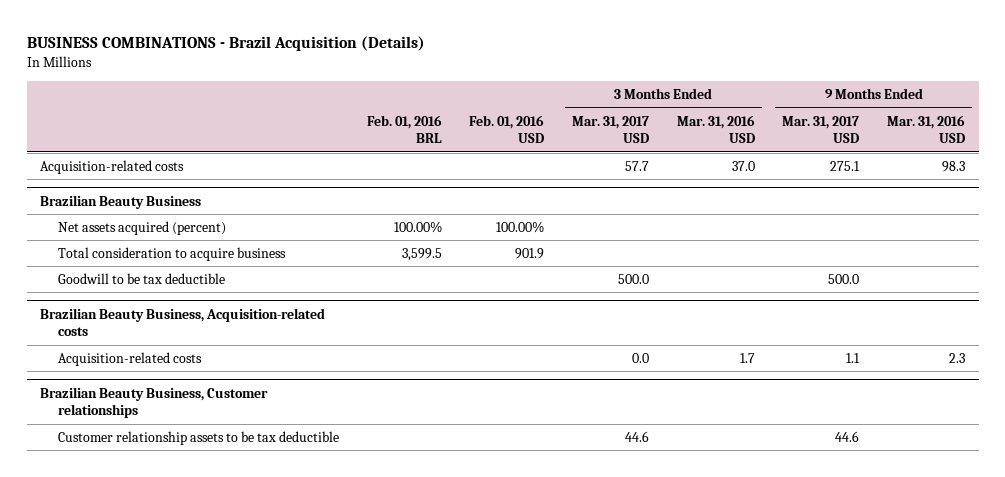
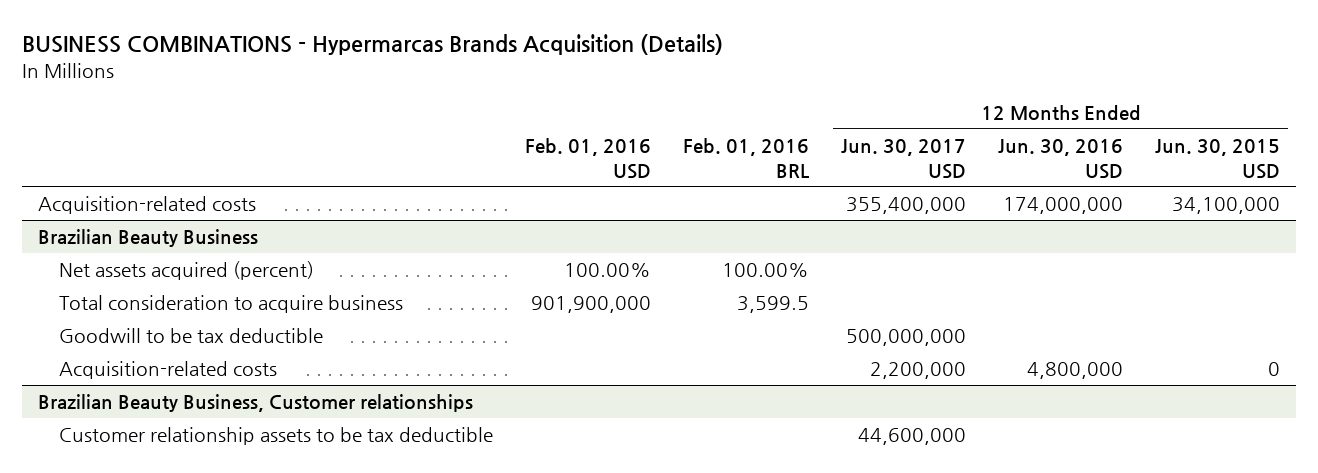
- BUSINESS COMBINATIONS - Brazil Acquisition (Details)
+ BUSINESS COMBINATIONS - Hypermarcas Brands Acquisition (Details)
- | Feb. 01, 2016 BRL | Feb. 01, 2016 USD | 3 Months Ended Mar. 31, 2017 USD | 3 Months Ended Mar. 31, 2016 USD | 9 Months Ended Mar. 31, 2017 USD | 9 Months Ended Mar. 31, 2016 USD
+ | Feb. 01, 2016 USD | Feb. 01, 2016 BRL | 12 Months Ended Jun. 30, 2017 USD | 12 Months Ended Jun. 30, 2016 USD | 12 Months Ended Jun. 30, 2015 USD
@ Brazilian Beauty Business
- Total consideration to acquire business | 3,599.5 | 901.9 | | | |
+ Total consideration to acquire business | 901,900,000 | 3,599.5 | | |
- Brazilian Beauty Business, Acquisition-related costs
- Acquisition-related costs | | | 0.0 | 1.7 | 1.1 | 2.3
@ Brazilian Beauty Business
+ Acquisition-related costs | | | 2,200,000 | 4,800,000 | 0

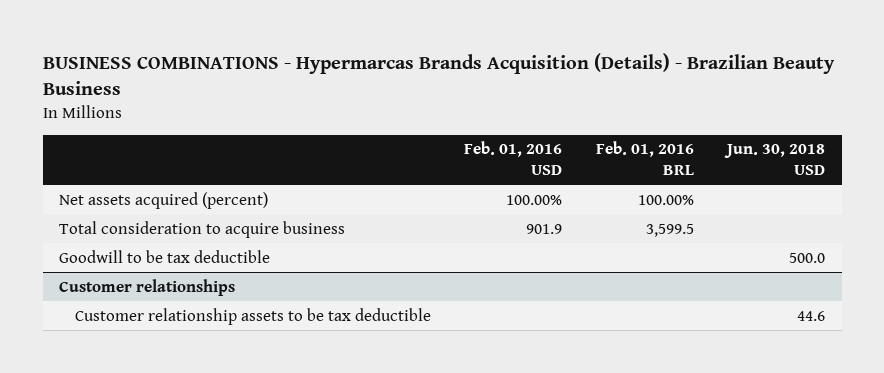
- BUSINESS COMBINATIONS - Hypermarcas Brands Acquisition (Details)
+ BUSINESS COMBINATIONS - Hypermarcas Brands Acquisition (Details) - Brazilian Beauty Business
- | Feb. 01, 2016 USD | Feb. 01, 2016 BRL | 12 Months Ended Jun. 30, 2017 USD | 12 Months Ended Jun. 30, 2016 USD | 12 Months Ended Jun. 30, 2015 USD
+ | Feb. 01, 2016 USD | Feb. 01, 2016 BRL | Jun. 30, 2018 USD
- Acquisition-related costs | | | 355,400,000 | 174,000,000 | 34,100,000
- Brazilian Beauty Business
- Net assets acquired (percent) | 100.00% | 100.00% | | |
- Total consideration to acquire business | 901,900,000 | 3,599.5 | | |
- Goodwill to be tax deductible | | | 500,000,000 | |
- Acquisition-related costs | | | 2,200,000 | 4,800,000 | 0
- Brazilian Beauty Business, Customer relationships
- Customer relationship assets to be tax deductible | | | 44,600,000 | |
+ Net assets acquired (percent) | 100.00% | 100.00% |
+ Total consideration to acquire business | 901.9 | 3,599.5 |
+ Goodwill to be tax deductible | | | 500.0
+ Customer relationships
+ Customer relationship assets to be tax deductible | | | 44.6

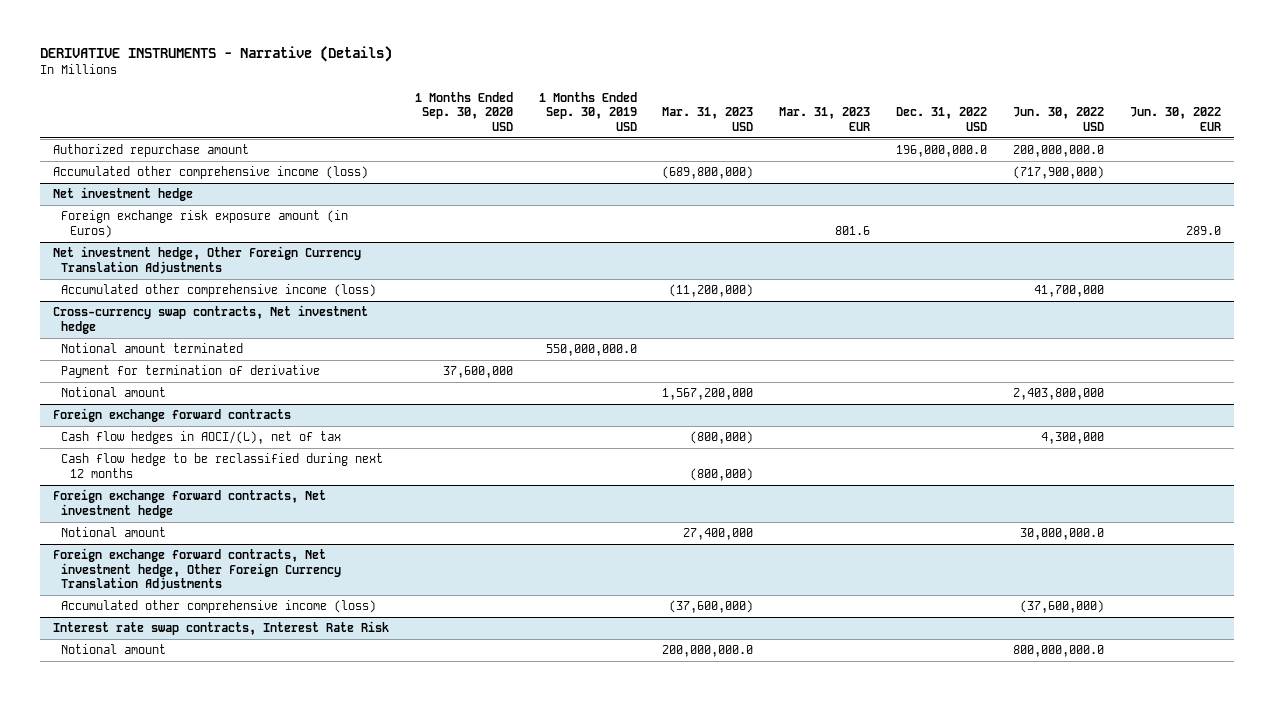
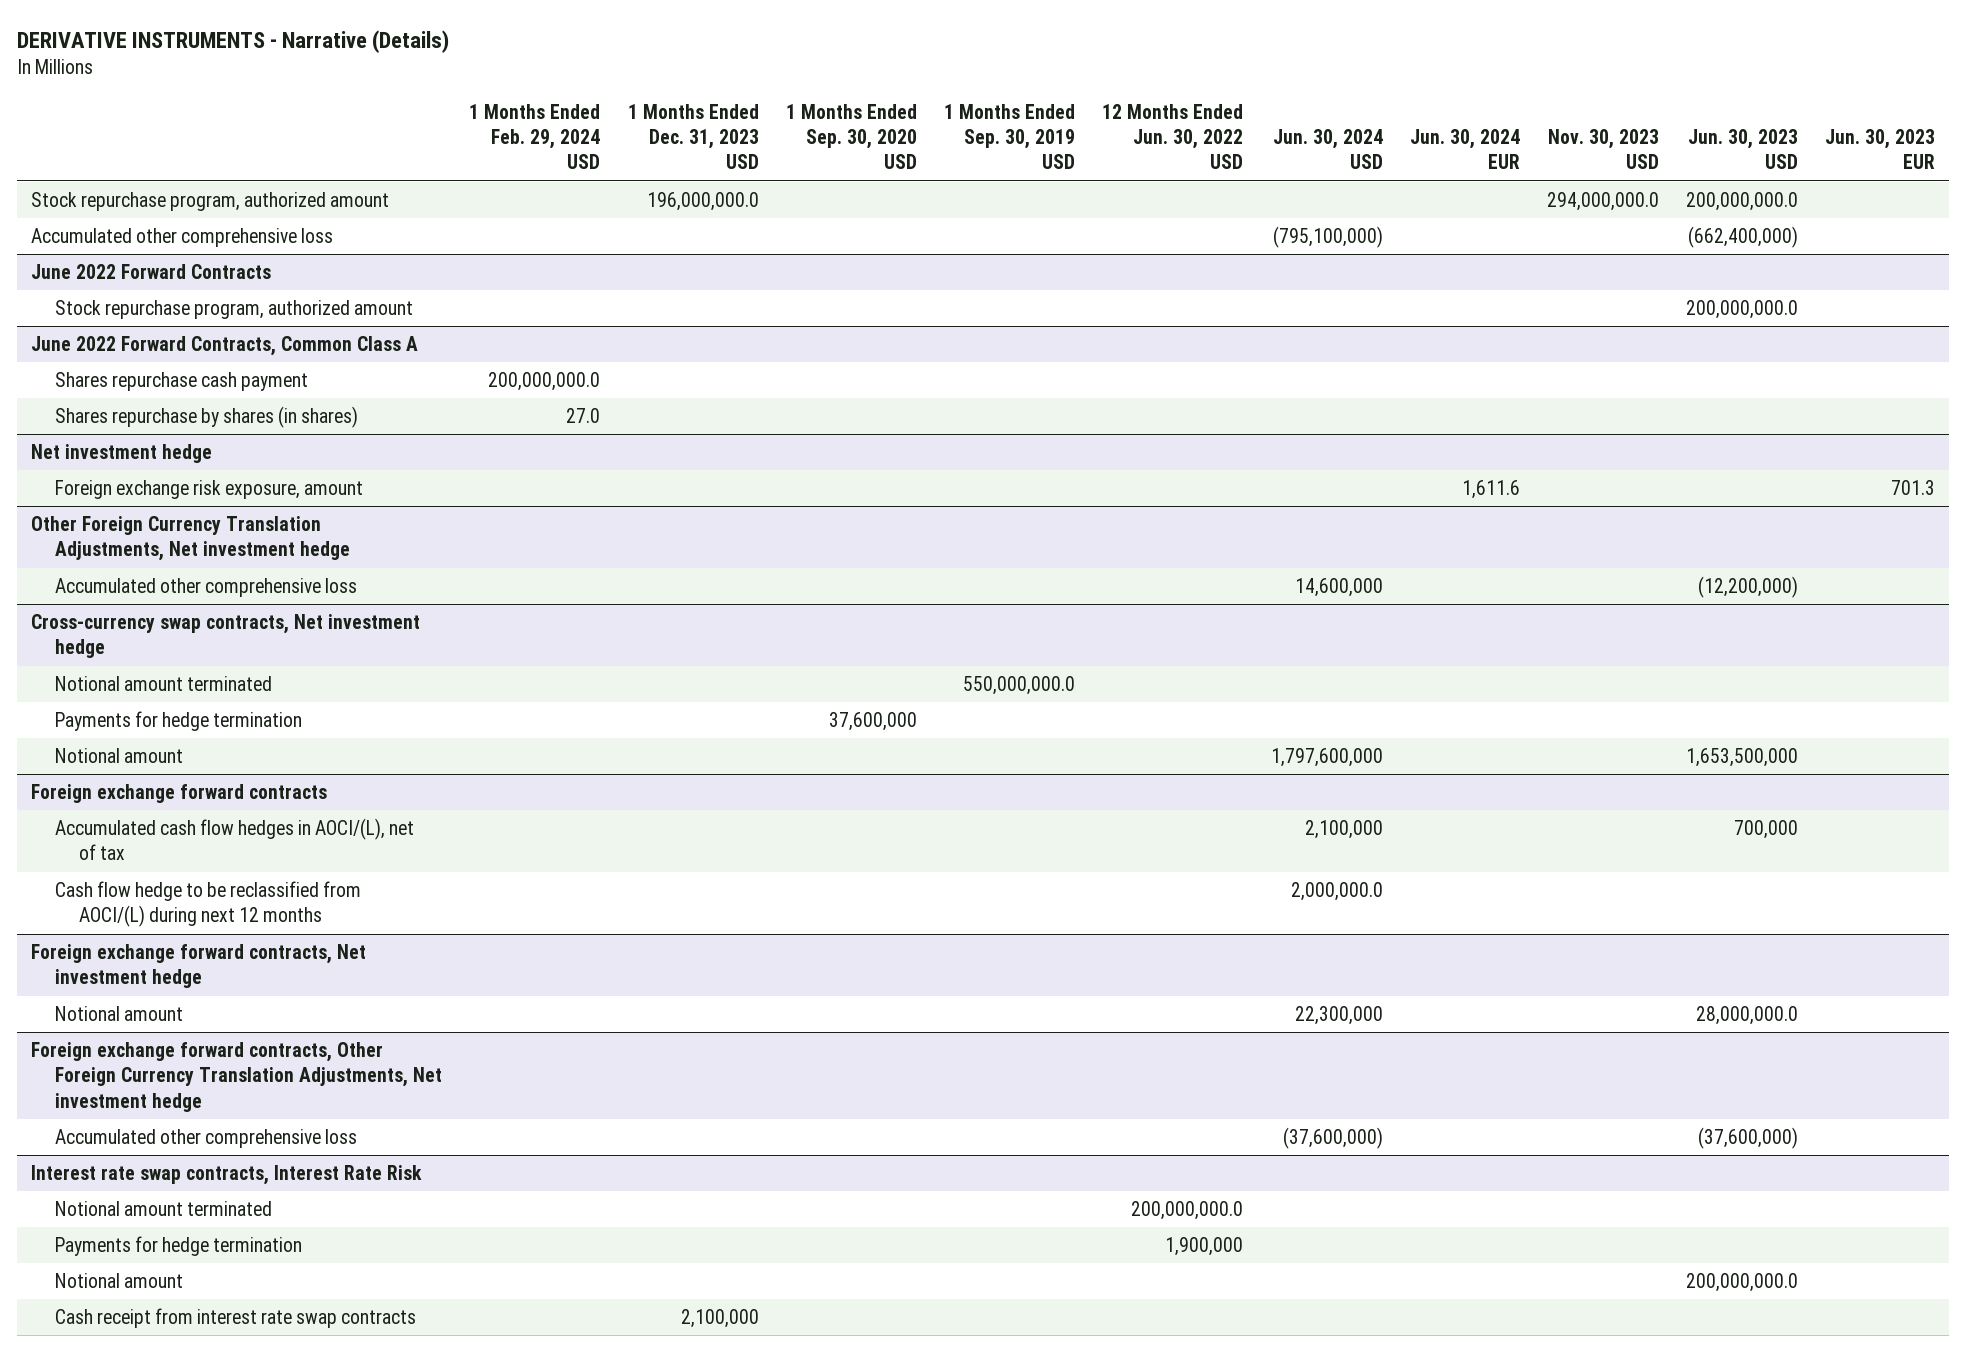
- | 1 Months Ended Sep. 30, 2020 USD | 1 Months Ended Sep. 30, 2019 USD | Mar. 31, 2023 USD | Mar. 31, 2023 EUR | Dec. 31, 2022 USD | Jun. 30, 2022 USD | Jun. 30, 2022 EUR
+ | 1 Months Ended Feb. 29, 2024 USD | 1 Months Ended Dec. 31, 2023 USD | 1 Months Ended Sep. 30, 2020 USD | 1 Months Ended Sep. 30, 2019 USD | 12 Months Ended Jun. 30, 2022 USD | Jun. 30, 2024 USD | Jun. 30, 2024 EUR | Nov. 30, 2023 USD | Jun. 30, 2023 USD | Jun. 30, 2023 EUR
- Authorized repurchase amount | | | | | 196,000,000.0 | 200,000,000.0 |
- Accumulated other comprehensive income (loss) | | | (689,800,000) | | | (717,900,000) |
+ Stock repurchase program, authorized amount | | 196,000,000.0 | | | | | | 294,000,000.0 | 200,000,000.0 |
+ Accumulated other comprehensive loss | | | | | | (795,100,000) | | | (662,400,000) |
+ June 2022 Forward Contracts
+ Stock repurchase program, authorized amount | | | | | | | | | 200,000,000.0 |
+ June 2022 Forward Contracts, Common Class A
+ Shares repurchase cash payment | 200,000,000.0 | | | | | | | | |
+ Shares repurchase by shares (in shares) | 27.0 | | | | | | | | |
@ Net investment hedge
- Foreign exchange risk exposure amount (in Euros) | | | | 801.6 | | | 289.0
- Net investment hedge, Other Foreign Currency Translation Adjustments
- Accumulated other comprehensive income (loss) | | | (11,200,000) | | | 41,700,000 |
@ Net investment hedge
+ Foreign exchange risk exposure, amount | | | | | | | 1,611.6 | | | 701.3
+ Other Foreign Currency Translation Adjustments, Net investment hedge
+ Accumulated other comprehensive loss | | | | | | 14,600,000 | | | (12,200,000) |
@ Cross-currency swap contracts, Net investment hedge
- Payment for termination of derivative | 37,600,000 | | | | | |
+ Payments for hedge termination | | | 37,600,000 | | | | | | |
@ Foreign exchange forward contracts
- Cash flow hedges in AOCI/(L), net of tax | | | (800,000) | | | 4,300,000 |
- Cash flow hedge to be reclassified during next 12 months | | | (800,000) | | | |
+ Accumulated cash flow hedges in AOCI/(L), net of tax | | | | | | 2,100,000 | | | 700,000 |
+ Cash flow hedge to be reclassified from AOCI/(L) during next 12 months | | | | | | 2,000,000.0 | | | |
- Foreign exchange forward contracts, Net investment hedge, Other Foreign Currency Translation Adjustments
- Accumulated other comprehensive income (loss) | | | (37,600,000) | | | (37,600,000) |
+ Foreign exchange forward contracts, Other Foreign Currency Translation Adjustments, Net investment hedge
+ Accumulated other comprehensive loss | | | | | | (37,600,000) | | | (37,600,000) |
@ Interest rate swap contracts, Interest Rate Risk
+ Notional amount terminated | | | | | 200,000,000.0 | | | | |
+ Payments for hedge termination | | | | | 1,900,000 | | | | |
+ Cash receipt from interest rate swap contracts | | 2,100,000 | | | | | | | |

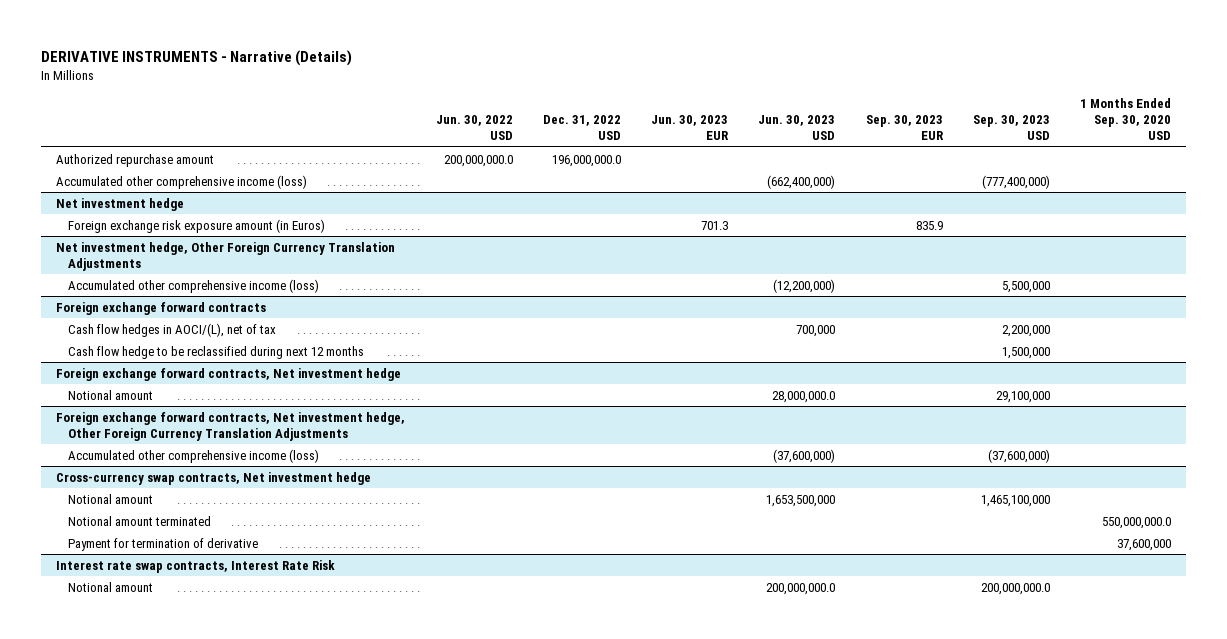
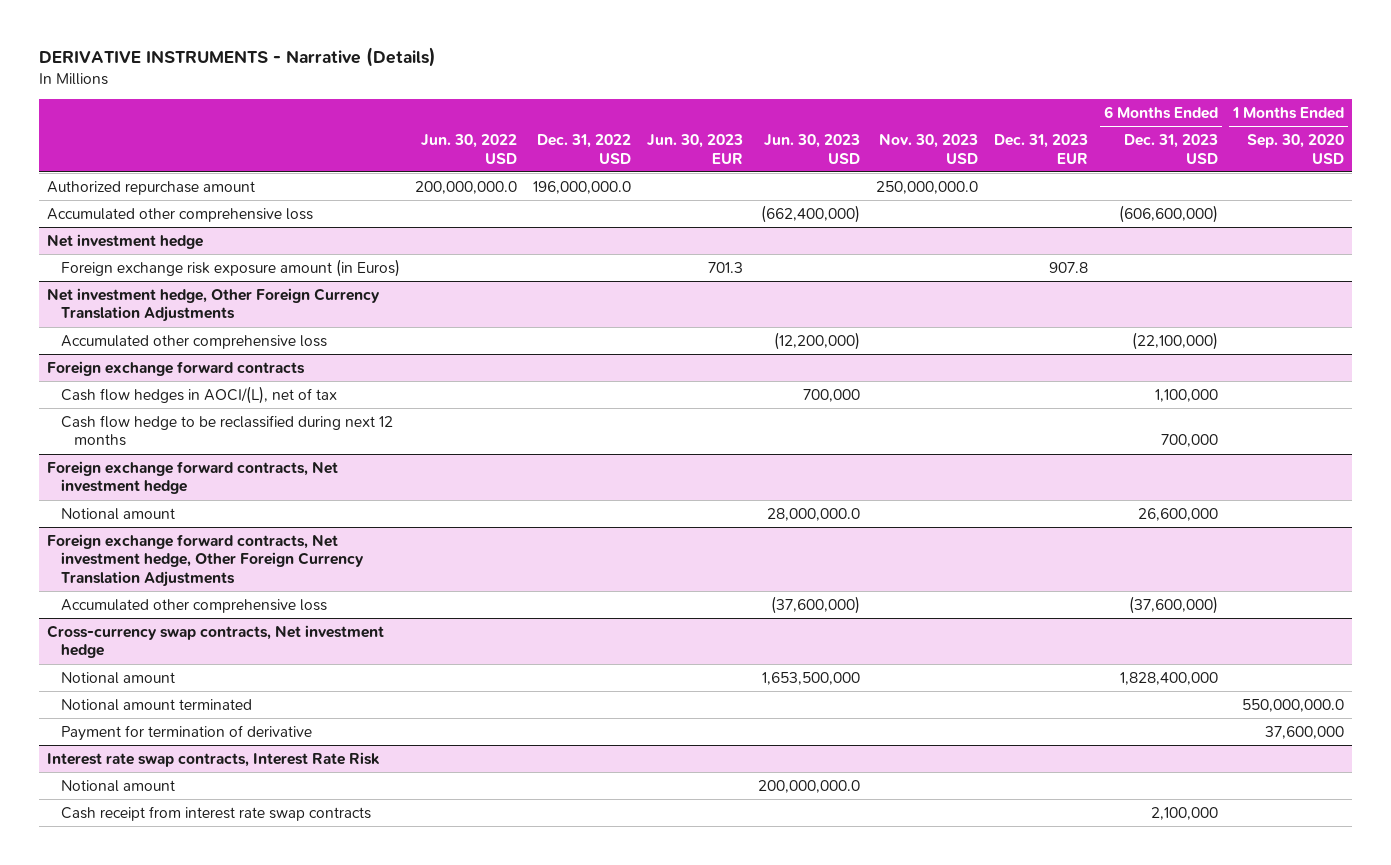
- | Jun. 30, 2022 USD | Dec. 31, 2022 USD | Jun. 30, 2023 EUR | Jun. 30, 2023 USD | Sep. 30, 2023 EUR | Sep. 30, 2023 USD | 1 Months Ended Sep. 30, 2020 USD
+ | Jun. 30, 2022 USD | Dec. 31, 2022 USD | Jun. 30, 2023 EUR | Jun. 30, 2023 USD | Nov. 30, 2023 USD | Dec. 31, 2023 EUR | 6 Months Ended Dec. 31, 2023 USD | 1 Months Ended Sep. 30, 2020 USD
- Accumulated other comprehensive income (loss) | | | | (662,400,000) | | (777,400,000) |
+ Accumulated other comprehensive loss | | | | (662,400,000) | | | (606,600,000) |
@ Net investment hedge, Other Foreign Currency Translation Adjustments
- Accumulated other comprehensive income (loss) | | | | (12,200,000) | | 5,500,000 |
+ Accumulated other comprehensive loss | | | | (12,200,000) | | | (22,100,000) |
@ Foreign exchange forward contracts, Net investment hedge, Other Foreign Currency Translation Adjustments
- Accumulated other comprehensive income (loss) | | | | (37,600,000) | | (37,600,000) |
+ Accumulated other comprehensive loss | | | | (37,600,000) | | | (37,600,000) |
@ Interest rate swap contracts, Interest Rate Risk
+ Cash receipt from interest rate swap contracts | | | | | | | 2,100,000 |

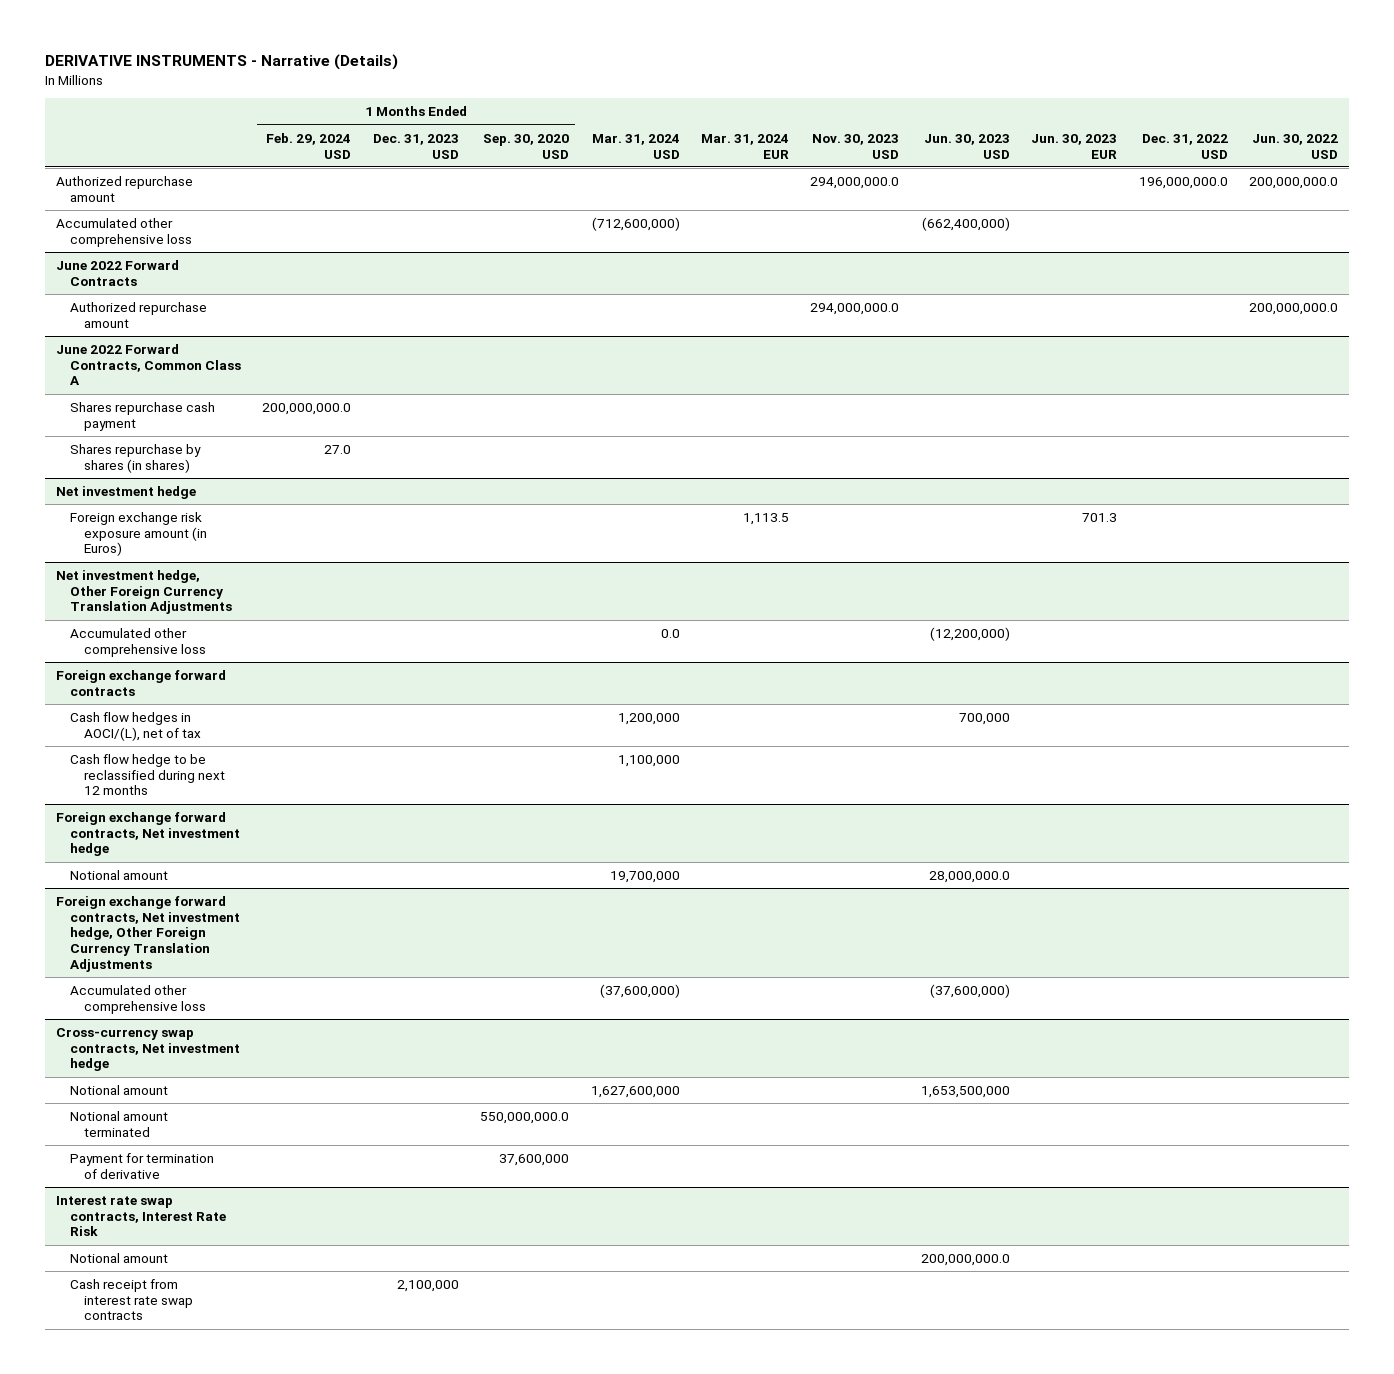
- | Jun. 30, 2022 USD | Dec. 31, 2022 USD | Jun. 30, 2023 EUR | Jun. 30, 2023 USD | Nov. 30, 2023 USD | Dec. 31, 2023 EUR | 6 Months Ended Dec. 31, 2023 USD | 1 Months Ended Sep. 30, 2020 USD
+ | 1 Months Ended Feb. 29, 2024 USD | 1 Months Ended Dec. 31, 2023 USD | 1 Months Ended Sep. 30, 2020 USD | Mar. 31, 2024 USD | Mar. 31, 2024 EUR | Nov. 30, 2023 USD | Jun. 30, 2023 USD | Jun. 30, 2023 EUR | Dec. 31, 2022 USD | Jun. 30, 2022 USD
- Authorized repurchase amount | 200,000,000.0 | 196,000,000.0 | | | 250,000,000.0 | | |
+ Authorized repurchase amount | | | | | | 294,000,000.0 | | | 196,000,000.0 | 200,000,000.0
+ June 2022 Forward Contracts
+ Authorized repurchase amount | | | | | | 294,000,000.0 | | | | 200,000,000.0
+ June 2022 Forward Contracts, Common Class A
+ Shares repurchase cash payment | 200,000,000.0 | | | | | | | | |
+ Shares repurchase by shares (in shares) | 27.0 | | | | | | | | |

